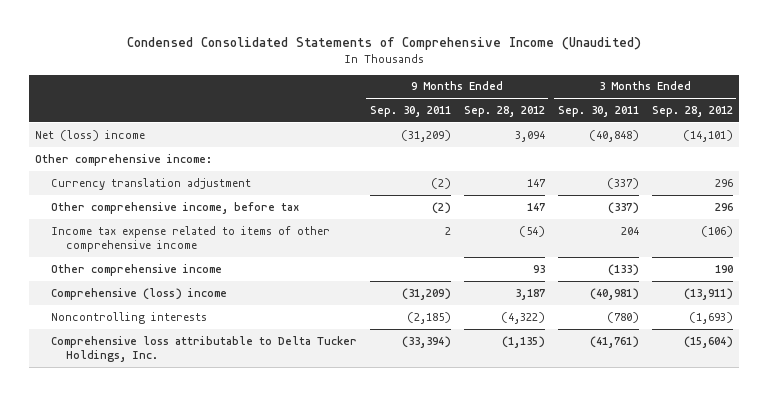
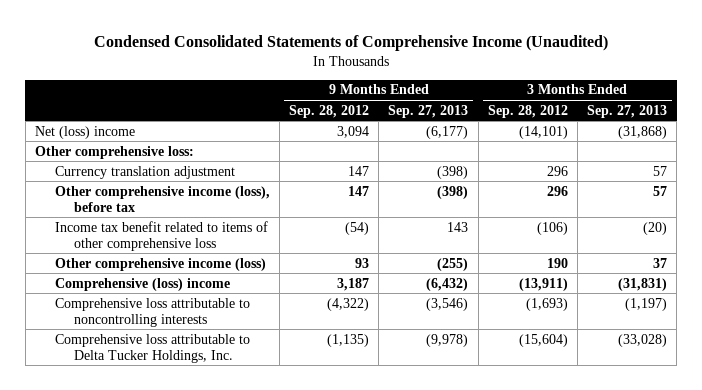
- | 9 Months Ended Sep. 30, 2011 | 9 Months Ended Sep. 28, 2012 | 3 Months Ended Sep. 30, 2011 | 3 Months Ended Sep. 28, 2012
+ | 9 Months Ended Sep. 28, 2012 | 9 Months Ended Sep. 27, 2013 | 3 Months Ended Sep. 28, 2012 | 3 Months Ended Sep. 27, 2013
- Other comprehensive income:
+ Other comprehensive loss:
- Other comprehensive income, before tax | (2) | 147 | (337) | 296
- Income tax expense related to items of other comprehensive income | 2 | (54) | 204 | (106)
- Other comprehensive income | | 93 | (133) | 190
+ Other comprehensive income (loss), before tax | 147 | (398) | 296 | 57
+ Income tax benefit related to items of other comprehensive loss | (54) | 143 | (106) | (20)
+ Other comprehensive income (loss) | 93 | (255) | 190 | 37
- Noncontrolling interests | (2,185) | (4,322) | (780) | (1,693)
+ Comprehensive loss attributable to noncontrolling interests | (4,322) | (3,546) | (1,693) | (1,197)

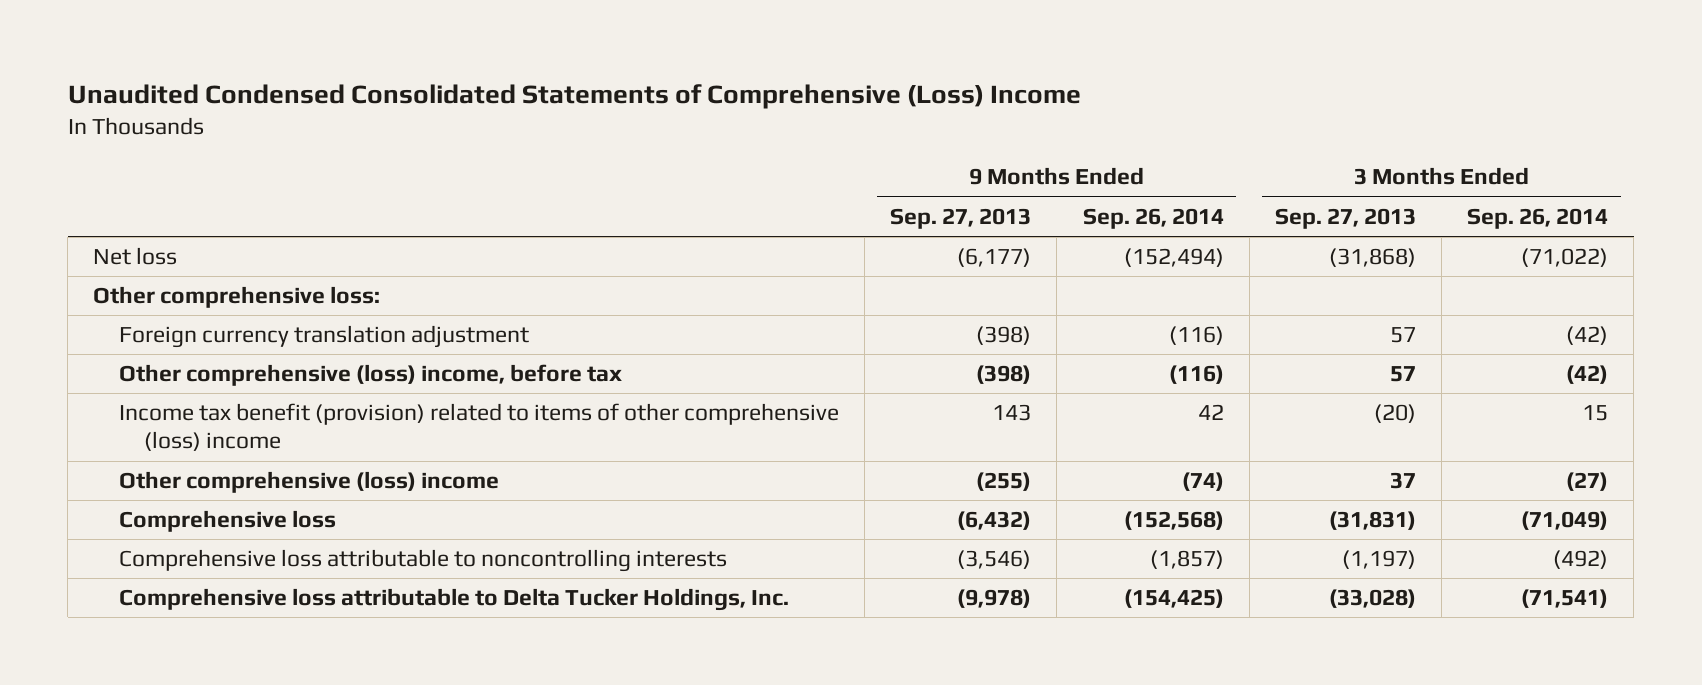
- Condensed Consolidated Statements of Comprehensive Income (Unaudited)
+ Unaudited Condensed Consolidated Statements of Comprehensive (Loss) Income
- | 9 Months Ended Sep. 28, 2012 | 9 Months Ended Sep. 27, 2013 | 3 Months Ended Sep. 28, 2012 | 3 Months Ended Sep. 27, 2013
+ | 9 Months Ended Sep. 27, 2013 | 9 Months Ended Sep. 26, 2014 | 3 Months Ended Sep. 27, 2013 | 3 Months Ended Sep. 26, 2014
- Net (loss) income | 3,094 | (6,177) | (14,101) | (31,868)
+ Net loss | (6,177) | (152,494) | (31,868) | (71,022)
- Currency translation adjustment | 147 | (398) | 296 | 57
- Other comprehensive income (loss), before tax | 147 | (398) | 296 | 57
- Income tax benefit related to items of other comprehensive loss | (54) | 143 | (106) | (20)
- Other comprehensive income (loss) | 93 | (255) | 190 | 37
- Comprehensive (loss) income | 3,187 | (6,432) | (13,911) | (31,831)
+ Foreign currency translation adjustment | (398) | (116) | 57 | (42)
+ Other comprehensive (loss) income, before tax | (398) | (116) | 57 | (42)
+ Income tax benefit (provision) related to items of other comprehensive (loss) income | 143 | 42 | (20) | 15
+ Other comprehensive (loss) income | (255) | (74) | 37 | (27)
+ Comprehensive loss | (6,432) | (152,568) | (31,831) | (71,049)

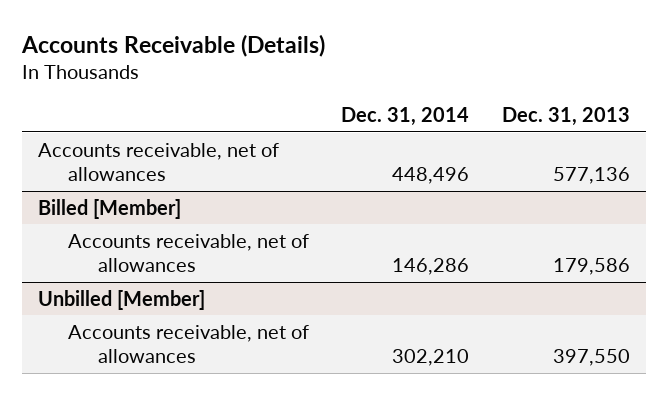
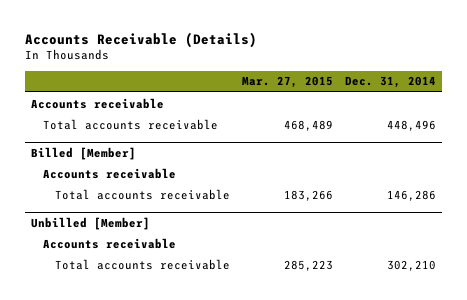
- | Dec. 31, 2014 | Dec. 31, 2013
+ | Mar. 27, 2015 | Dec. 31, 2014
- Accounts receivable, net of allowances | 448,496 | 577,136
+ Accounts receivable
+ Total accounts receivable | 468,489 | 448,496
@ Billed [Member]
- Accounts receivable, net of allowances | 146,286 | 179,586
+ Accounts receivable
+ Total accounts receivable | 183,266 | 146,286
@ Unbilled [Member]
- Accounts receivable, net of allowances | 302,210 | 397,550
+ Accounts receivable
+ Total accounts receivable | 285,223 | 302,210

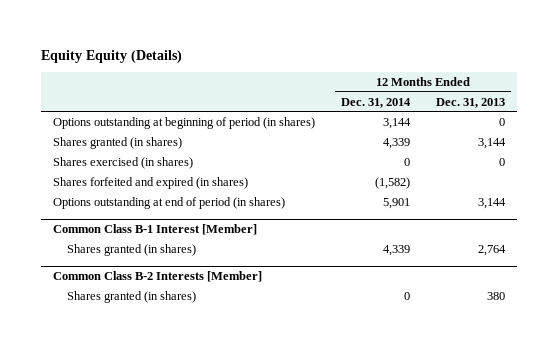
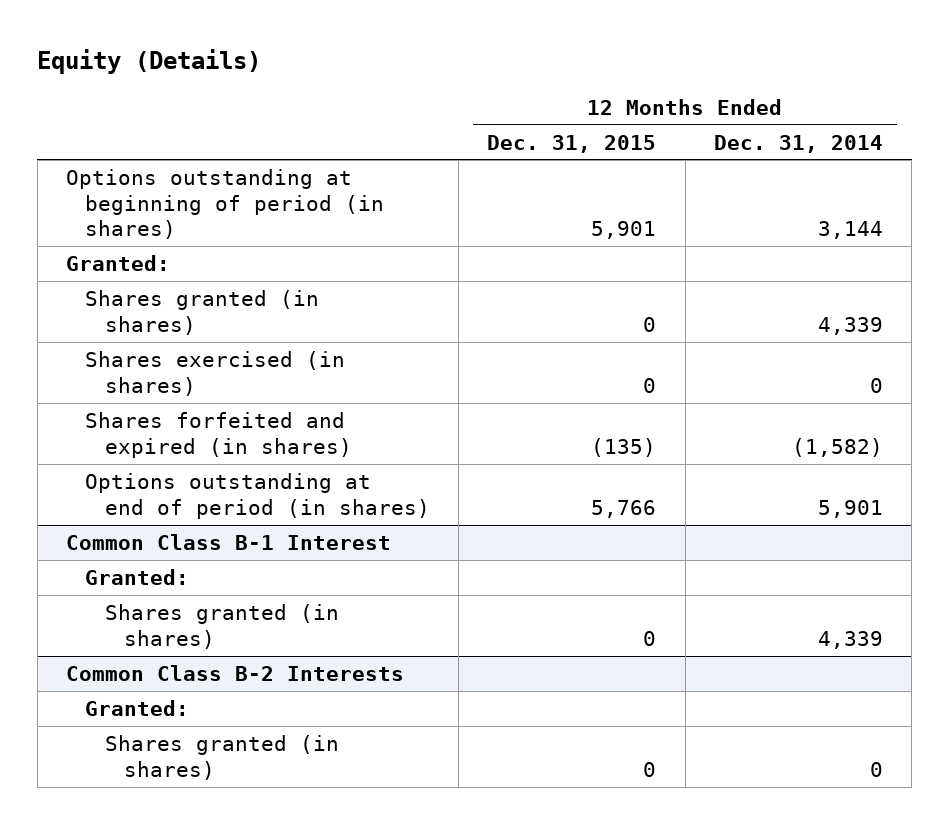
- Equity Equity (Details)
+ Equity (Details)
- | 12 Months Ended Dec. 31, 2014 | 12 Months Ended Dec. 31, 2013
+ | 12 Months Ended Dec. 31, 2015 | 12 Months Ended Dec. 31, 2014
+ Granted:
- Common Class B-1 Interest [Member]
+ Common Class B-1 Interest
+ Granted:
- Common Class B-2 Interests [Member]
+ Common Class B-2 Interests
+ Granted:

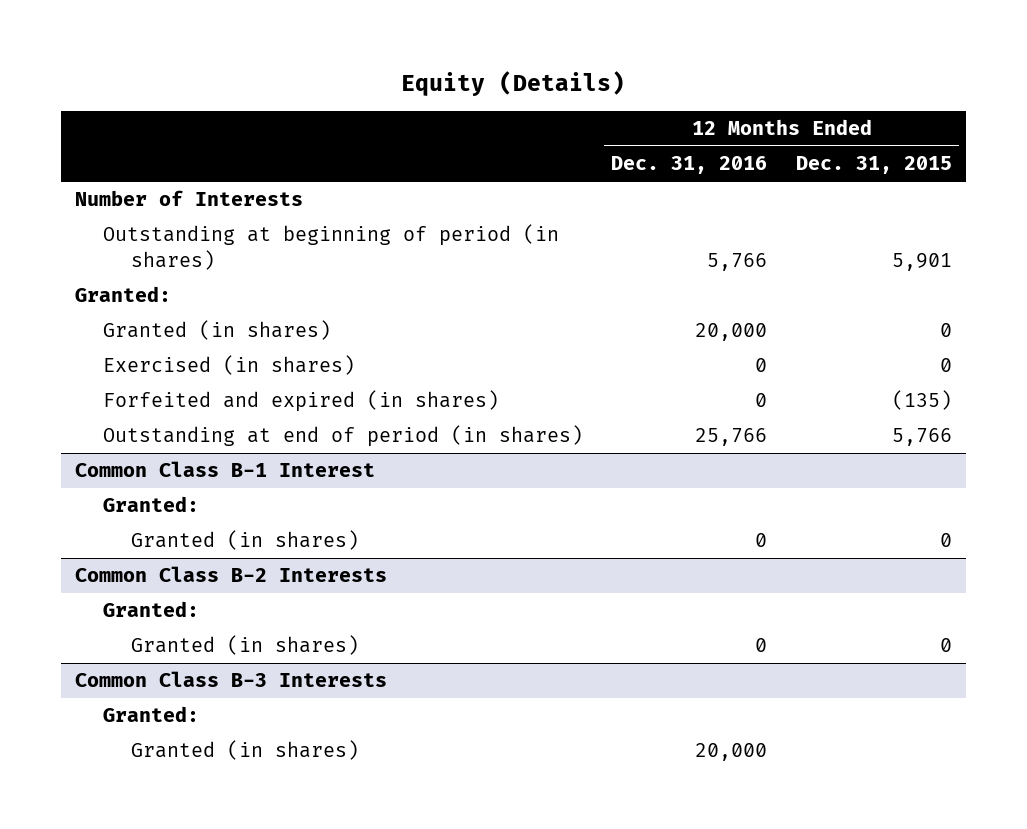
- | 12 Months Ended Dec. 31, 2015 | 12 Months Ended Dec. 31, 2014
+ | 12 Months Ended Dec. 31, 2016 | 12 Months Ended Dec. 31, 2015
- Options outstanding at beginning of period (in shares) | 5,901 | 3,144
+ Number of Interests
+ Outstanding at beginning of period (in shares) | 5,766 | 5,901
- Shares granted (in shares) | 0 | 4,339
- Shares exercised (in shares) | 0 | 0
- Shares forfeited and expired (in shares) | (135) | (1,582)
- Options outstanding at end of period (in shares) | 5,766 | 5,901
+ Granted (in shares) | 20,000 | 0
+ Exercised (in shares) | 0 | 0
+ Forfeited and expired (in shares) | 0 | (135)
+ Outstanding at end of period (in shares) | 25,766 | 5,766
@ Common Class B-1 Interest
- Shares granted (in shares) | 0 | 4,339
+ Granted (in shares) | 0 | 0
@ Common Class B-2 Interests
- Shares granted (in shares) | 0 | 0
+ Granted (in shares) | 0 | 0
+ Common Class B-3 Interests
+ Granted:
+ Granted (in shares) | 20,000 |

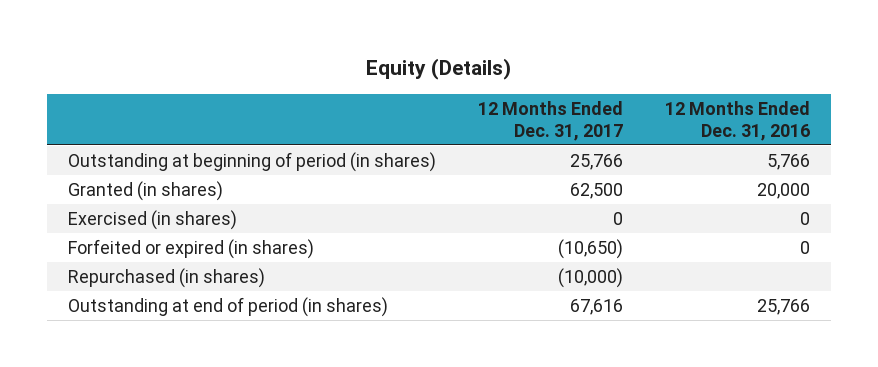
- | 12 Months Ended Dec. 31, 2016 | 12 Months Ended Dec. 31, 2015
+ | 12 Months Ended Dec. 31, 2017 | 12 Months Ended Dec. 31, 2016
- Number of Interests
- Granted:
- Forfeited and expired (in shares) | 0 | (135)
+ Forfeited or expired (in shares) | (10,650) | 0
+ Repurchased (in shares) | (10,000) |
- Common Class B-1 Interest
- Granted:
- Granted (in shares) | 0 | 0
- Common Class B-2 Interests
- Granted:
- Granted (in shares) | 0 | 0
- Common Class B-3 Interests
- Granted:
- Granted (in shares) | 20,000 |

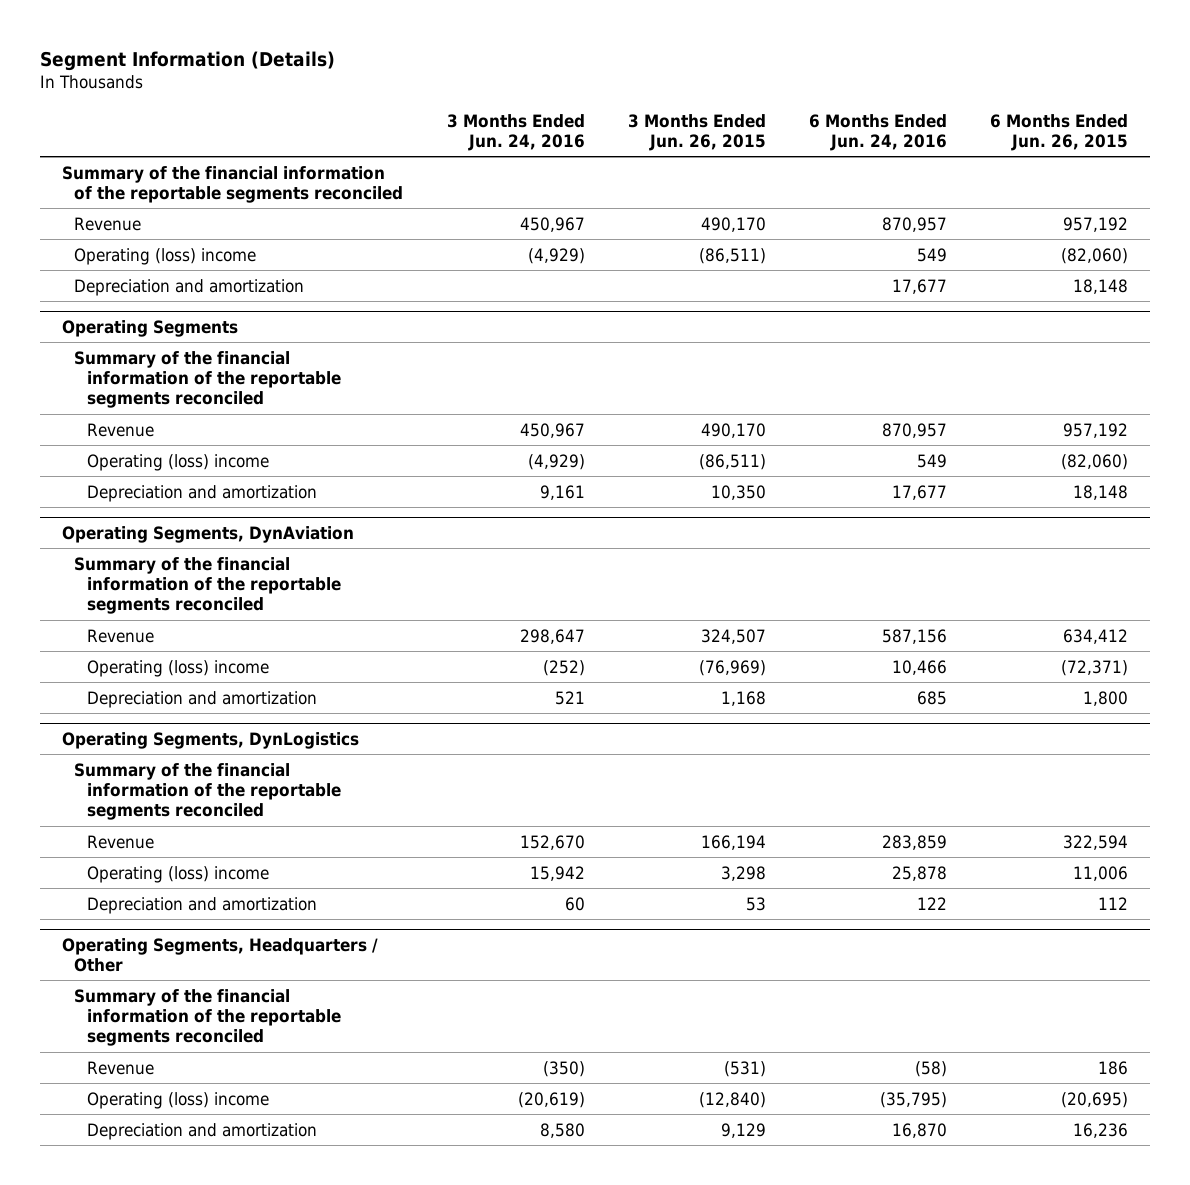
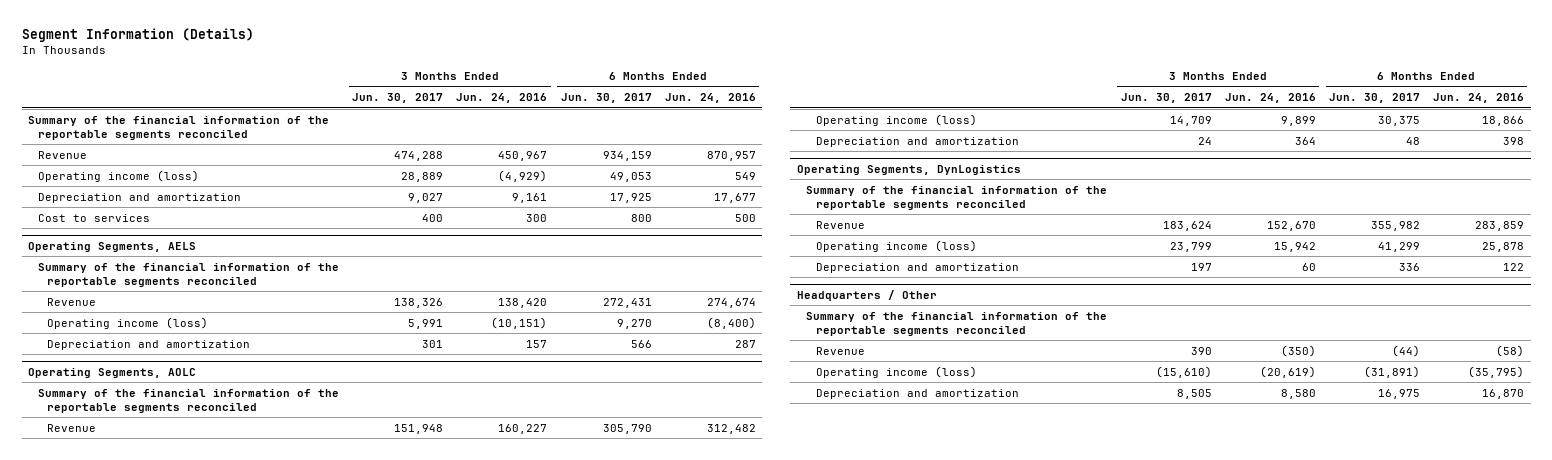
- | 3 Months Ended Jun. 24, 2016 | 3 Months Ended Jun. 26, 2015 | 6 Months Ended Jun. 24, 2016 | 6 Months Ended Jun. 26, 2015
+ | 3 Months Ended Jun. 30, 2017 | 3 Months Ended Jun. 24, 2016 | 6 Months Ended Jun. 30, 2017 | 6 Months Ended Jun. 24, 2016
- Operating (loss) income | (4,929) | (86,511) | 549 | (82,060)
- Depreciation and amortization | | | 17,677 | 18,148
- Operating Segments
- Summary of the financial information of the reportable segments reconciled
- Revenue | 450,967 | 490,170 | 870,957 | 957,192
- Operating (loss) income | (4,929) | (86,511) | 549 | (82,060)
+ Operating income (loss) | 28,889 | (4,929) | 49,053 | 549
- Operating Segments, DynAviation
+ Cost to services | 400 | 300 | 800 | 500
+ Operating Segments, AELS
- Revenue | 298,647 | 324,507 | 587,156 | 634,412
- Operating (loss) income | (252) | (76,969) | 10,466 | (72,371)
- Depreciation and amortization | 521 | 1,168 | 685 | 1,800
+ Revenue | 138,326 | 138,420 | 272,431 | 274,674
+ Operating income (loss) | 5,991 | (10,151) | 9,270 | (8,400)
+ Depreciation and amortization | 301 | 157 | 566 | 287
+ Operating Segments, AOLC
+ Summary of the financial information of the reportable segments reconciled
+ Revenue | 151,948 | 160,227 | 305,790 | 312,482
+ Operating income (loss) | 14,709 | 9,899 | 30,375 | 18,866
+ Depreciation and amortization | 24 | 364 | 48 | 398
@ Operating Segments, DynLogistics
- Operating (loss) income | 15,942 | 3,298 | 25,878 | 11,006
+ Operating income (loss) | 23,799 | 15,942 | 41,299 | 25,878
- Operating Segments, Headquarters / Other
+ Headquarters / Other
- Operating (loss) income | (20,619) | (12,840) | (35,795) | (20,695)
+ Operating income (loss) | (15,610) | (20,619) | (31,891) | (35,795)

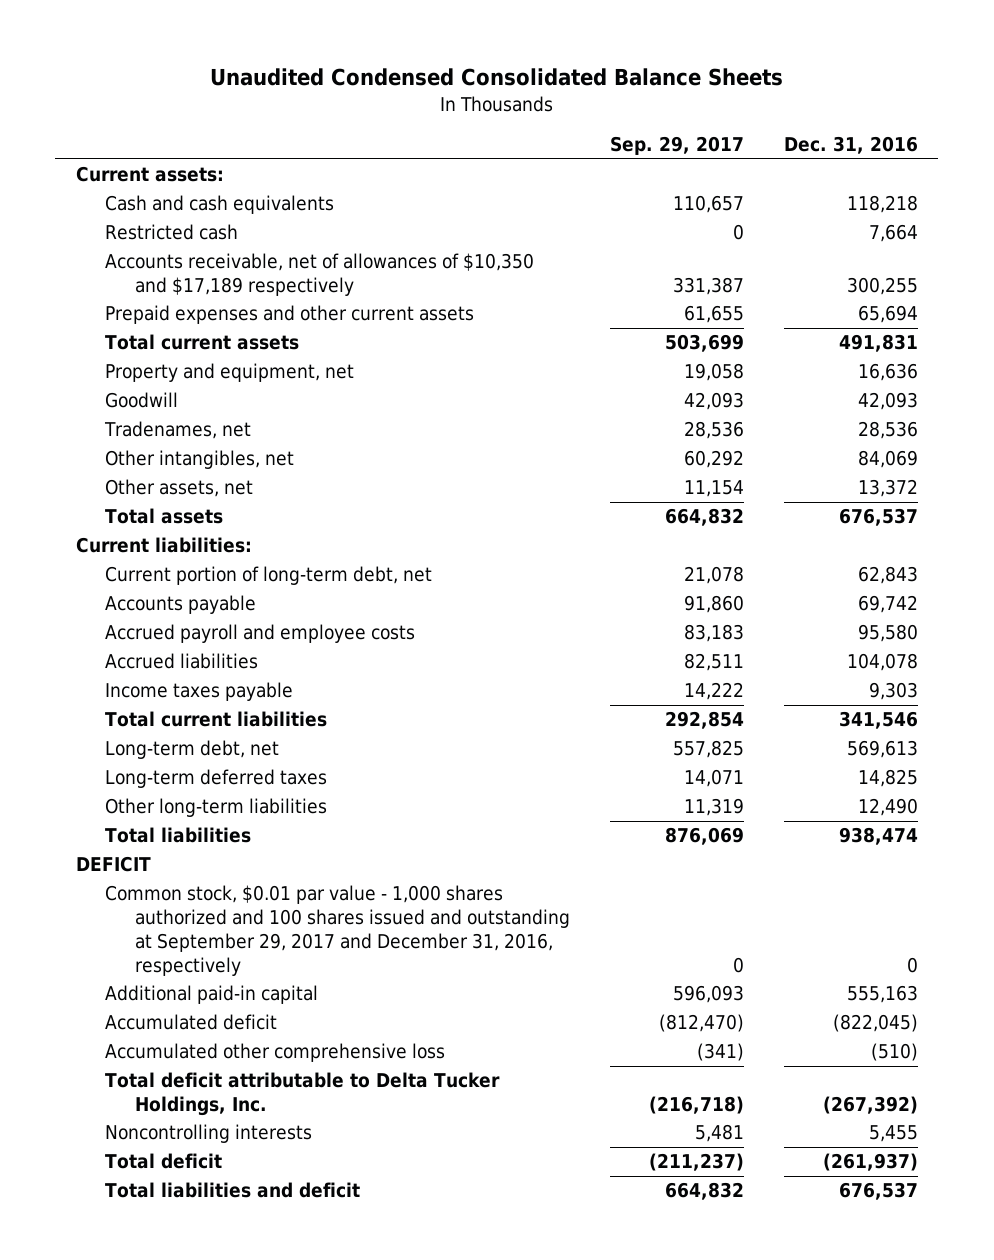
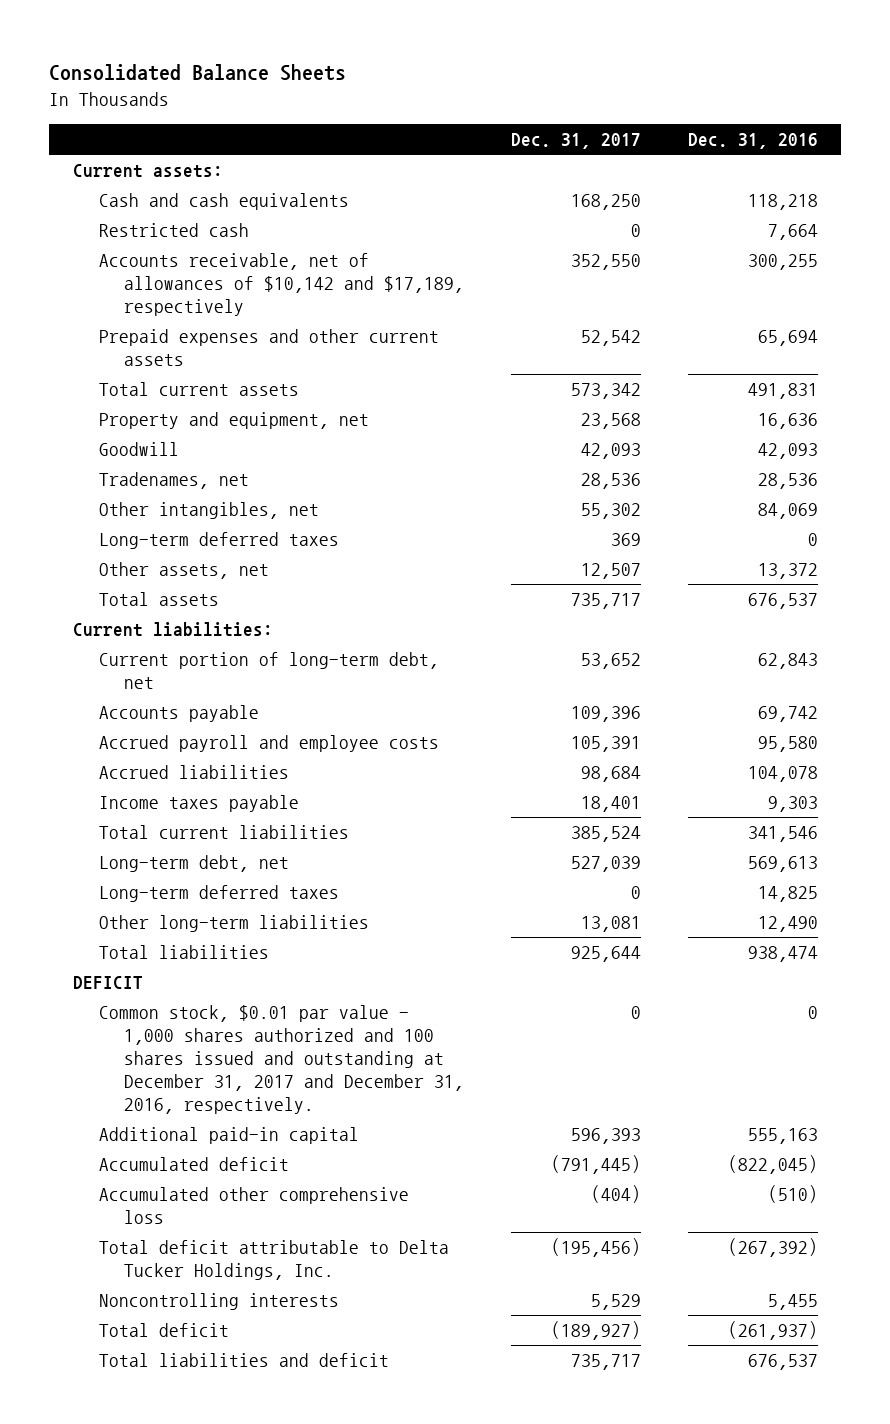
- Unaudited Condensed Consolidated Balance Sheets
+ Consolidated Balance Sheets
- | Sep. 29, 2017 | Dec. 31, 2016
+ | Dec. 31, 2017 | Dec. 31, 2016
- Accounts receivable, net of allowances of $10,350 and $17,189 respectively | 331,387 | 300,255
+ Accounts receivable, net of allowances of $10,142 and $17,189, respectively | 352,550 | 300,255
+ Long-term deferred taxes | 369 | 0
- Common stock, $0.01 par value - 1,000 shares authorized and 100 shares issued and outstanding at September 29, 2017 and December 31, 2016, respectively | 0 | 0
+ Common stock, $0.01 par value - 1,000 shares authorized and 100 shares issued and outstanding at December 31, 2017 and December 31, 2016, respectively. | 0 | 0

